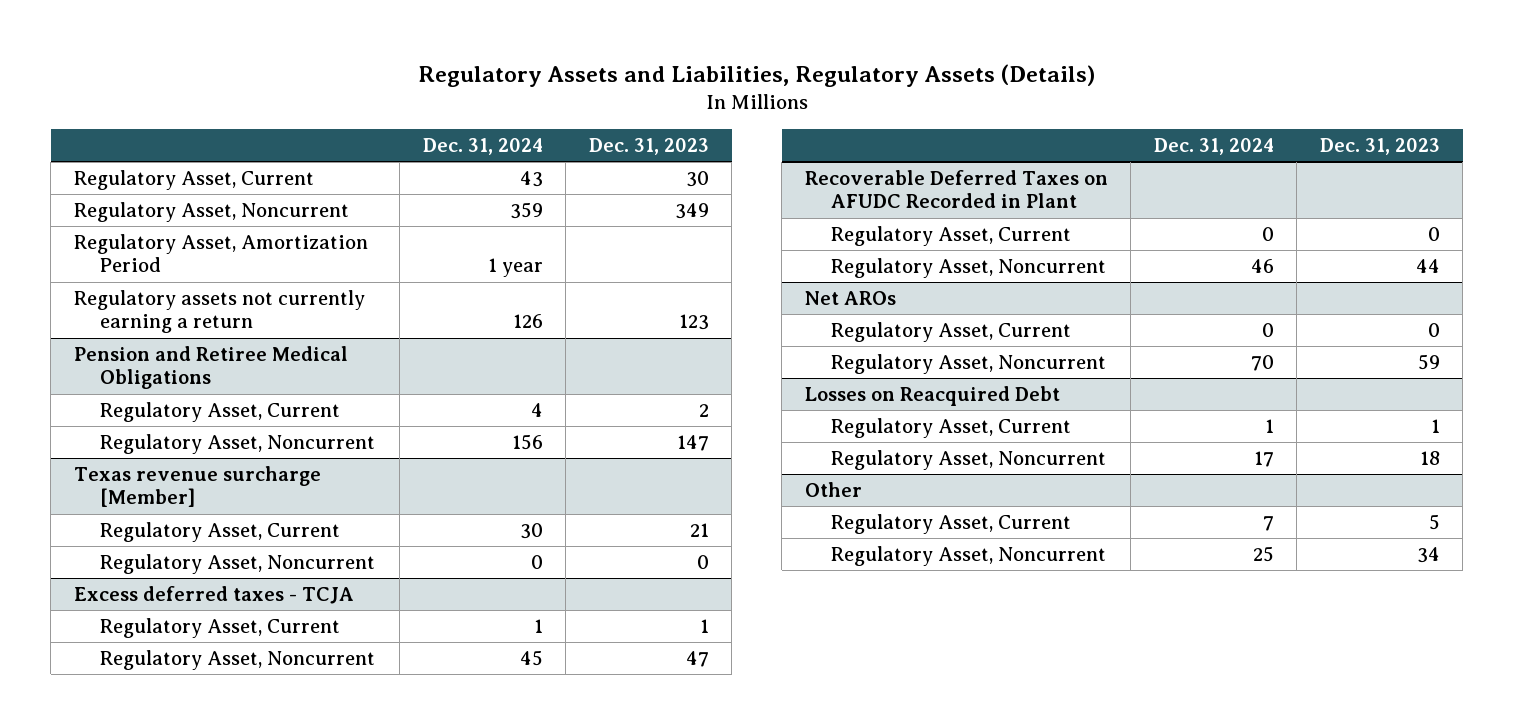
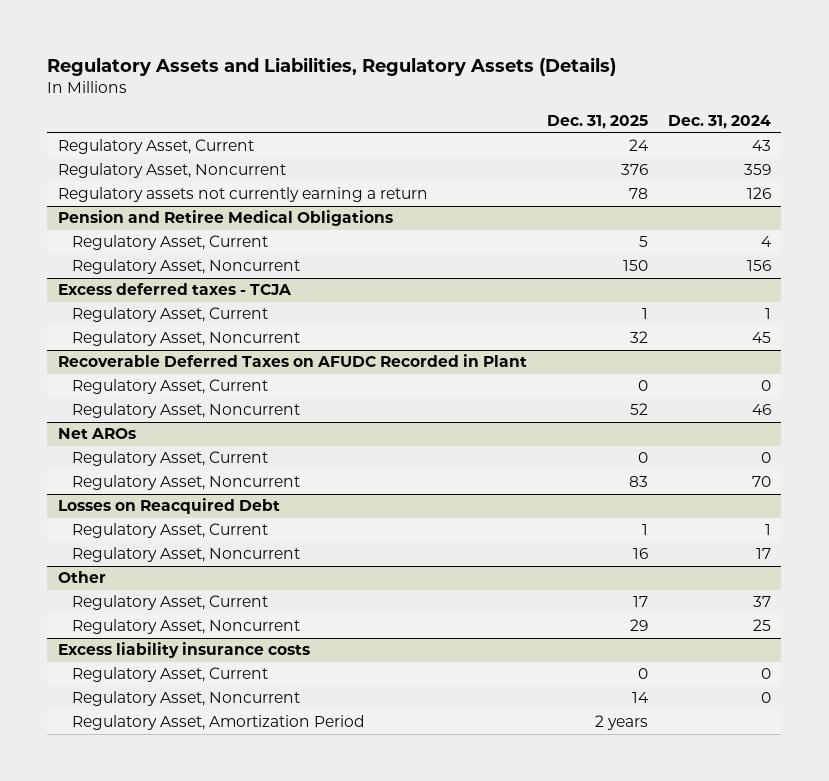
- | Dec. 31, 2024 | Dec. 31, 2023
+ | Dec. 31, 2025 | Dec. 31, 2024
- Regulatory Asset, Amortization Period | 1 year |
- Texas revenue surcharge [Member]
- Regulatory Asset, Current | 30 | 21
- Regulatory Asset, Noncurrent | 0 | 0
@ Other
- Regulatory Asset, Current | 7 | 5
+ Regulatory Asset, Current | 17 | 37
+ Excess liability insurance costs
+ Regulatory Asset, Current | 0 | 0
+ Regulatory Asset, Noncurrent | 14 | 0
+ Regulatory Asset, Amortization Period | 2 years |

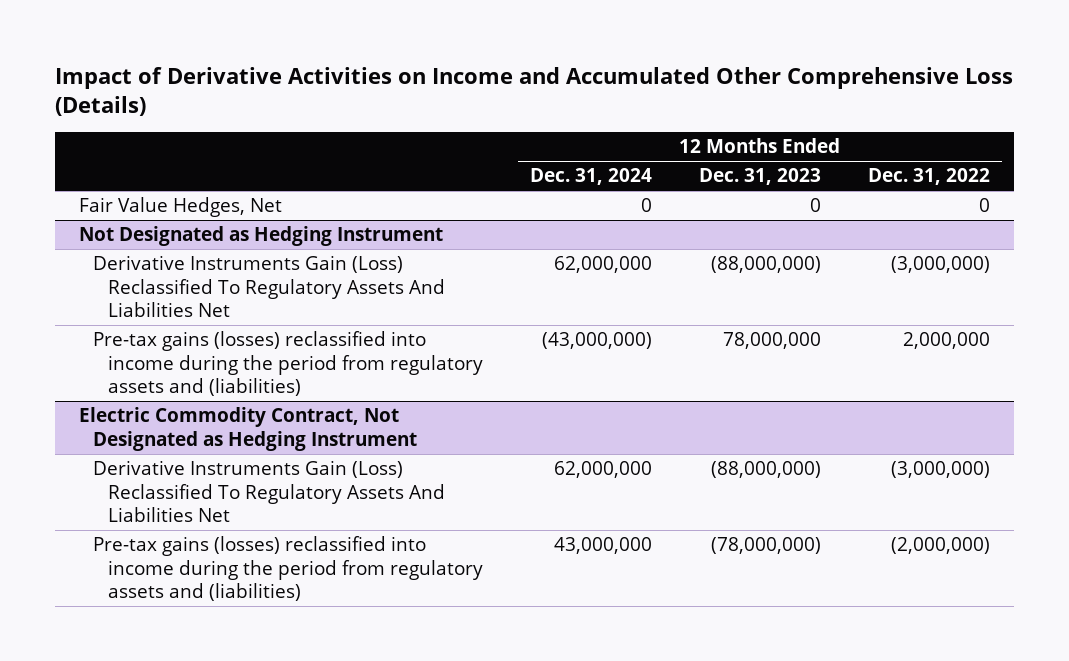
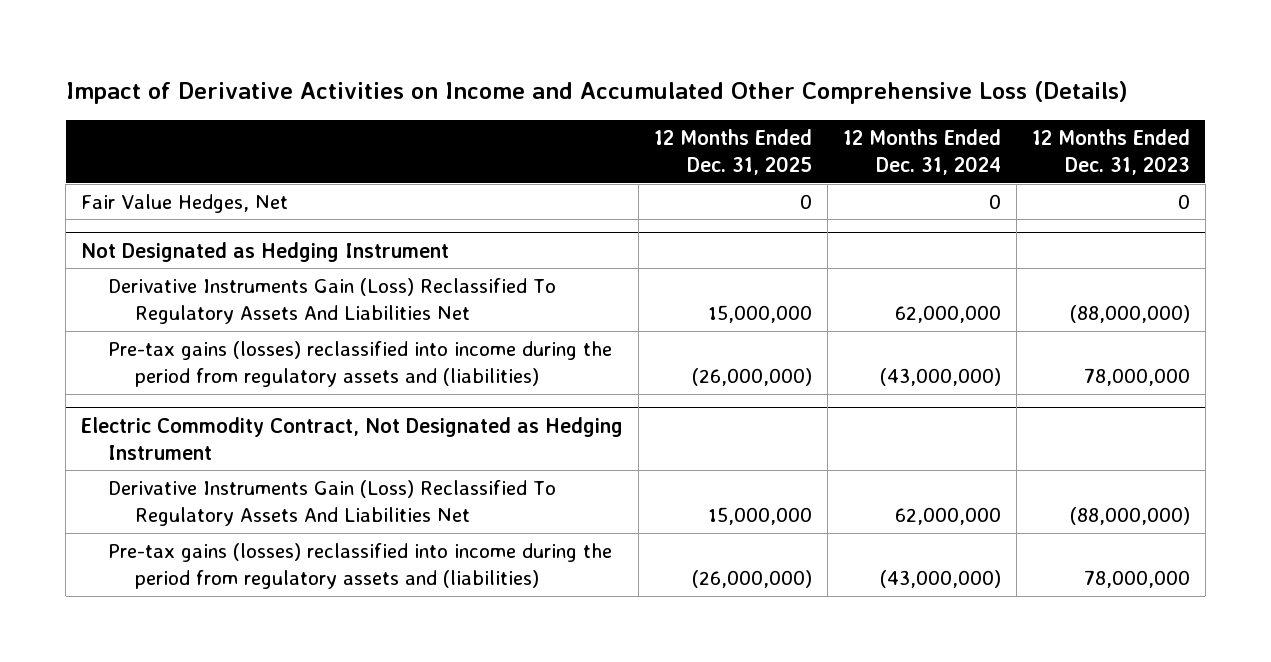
- | 12 Months Ended Dec. 31, 2024 | 12 Months Ended Dec. 31, 2023 | 12 Months Ended Dec. 31, 2022
+ | 12 Months Ended Dec. 31, 2025 | 12 Months Ended Dec. 31, 2024 | 12 Months Ended Dec. 31, 2023
@ Electric Commodity Contract, Not Designated as Hedging Instrument
- Pre-tax gains (losses) reclassified into income during the period from regulatory assets and (liabilities) | 43,000,000 | (78,000,000) | (2,000,000)
+ Pre-tax gains (losses) reclassified into income during the period from regulatory assets and (liabilities) | (26,000,000) | (43,000,000) | 78,000,000

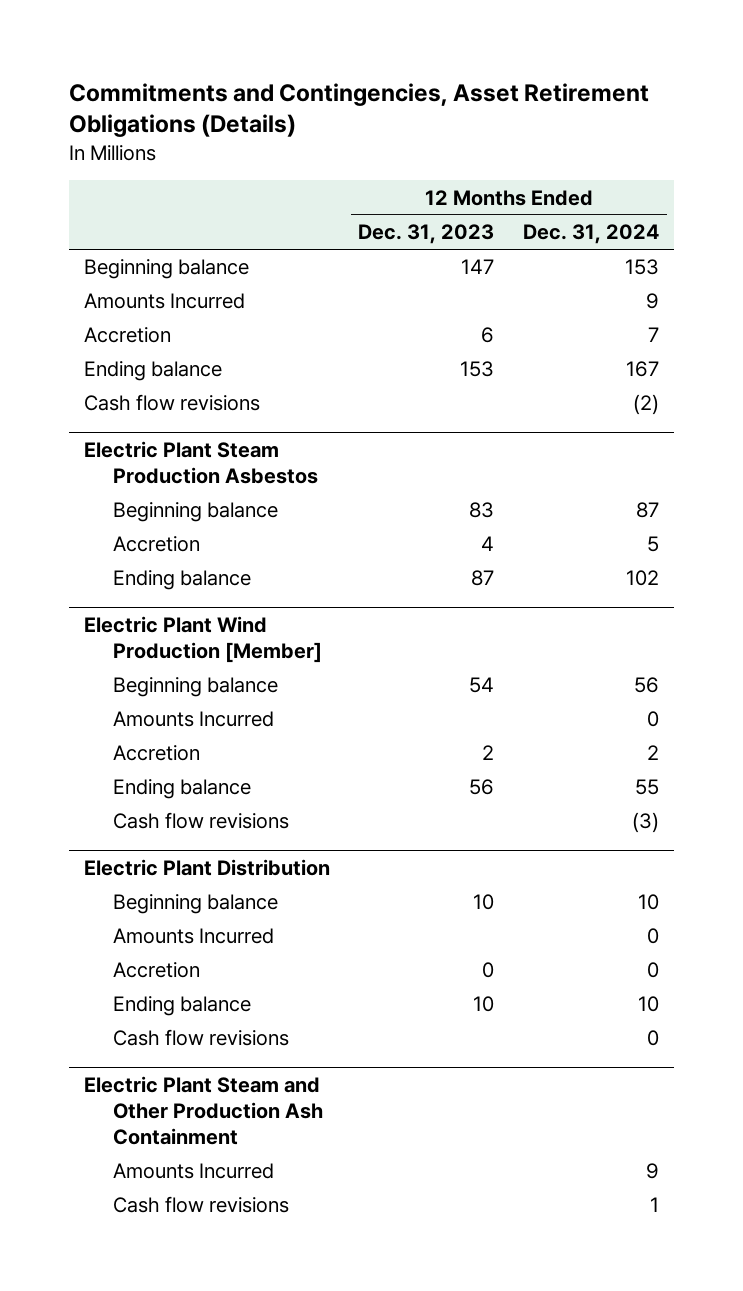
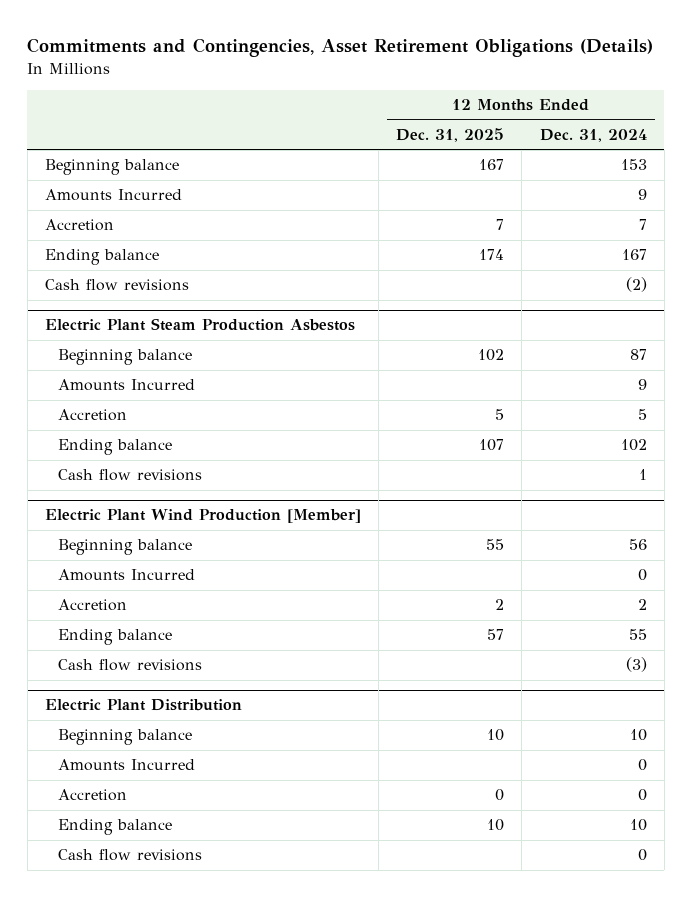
- | 12 Months Ended Dec. 31, 2023 | 12 Months Ended Dec. 31, 2024
+ | 12 Months Ended Dec. 31, 2025 | 12 Months Ended Dec. 31, 2024
@ Electric Plant Steam Production Asbestos
+ Amounts Incurred | | 9
+ Cash flow revisions | | 1
- Electric Plant Steam and Other Production Ash Containment
- Amounts Incurred | | 9
- Cash flow revisions | | 1

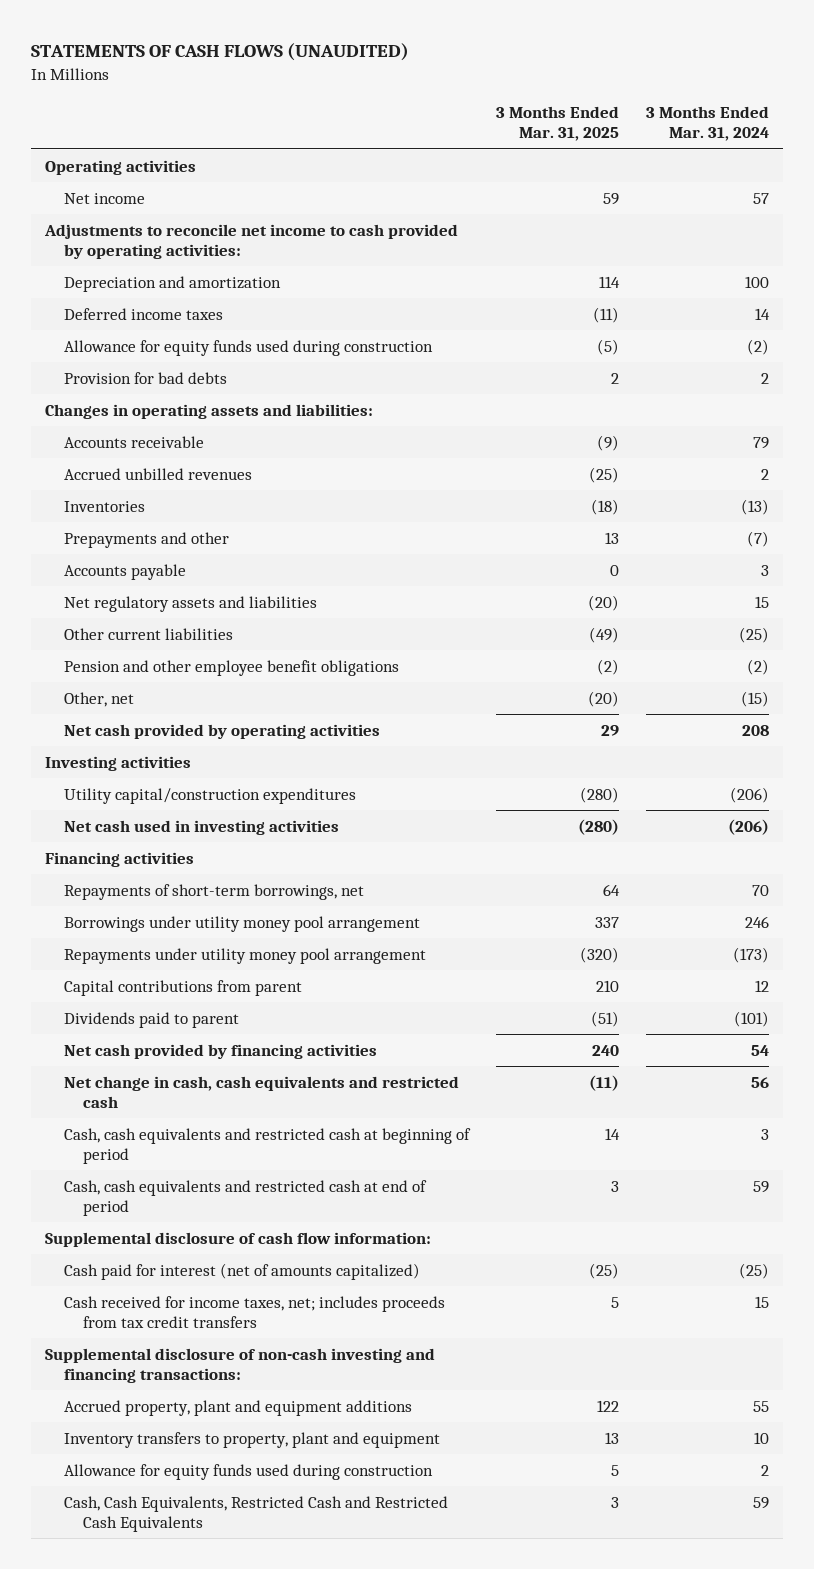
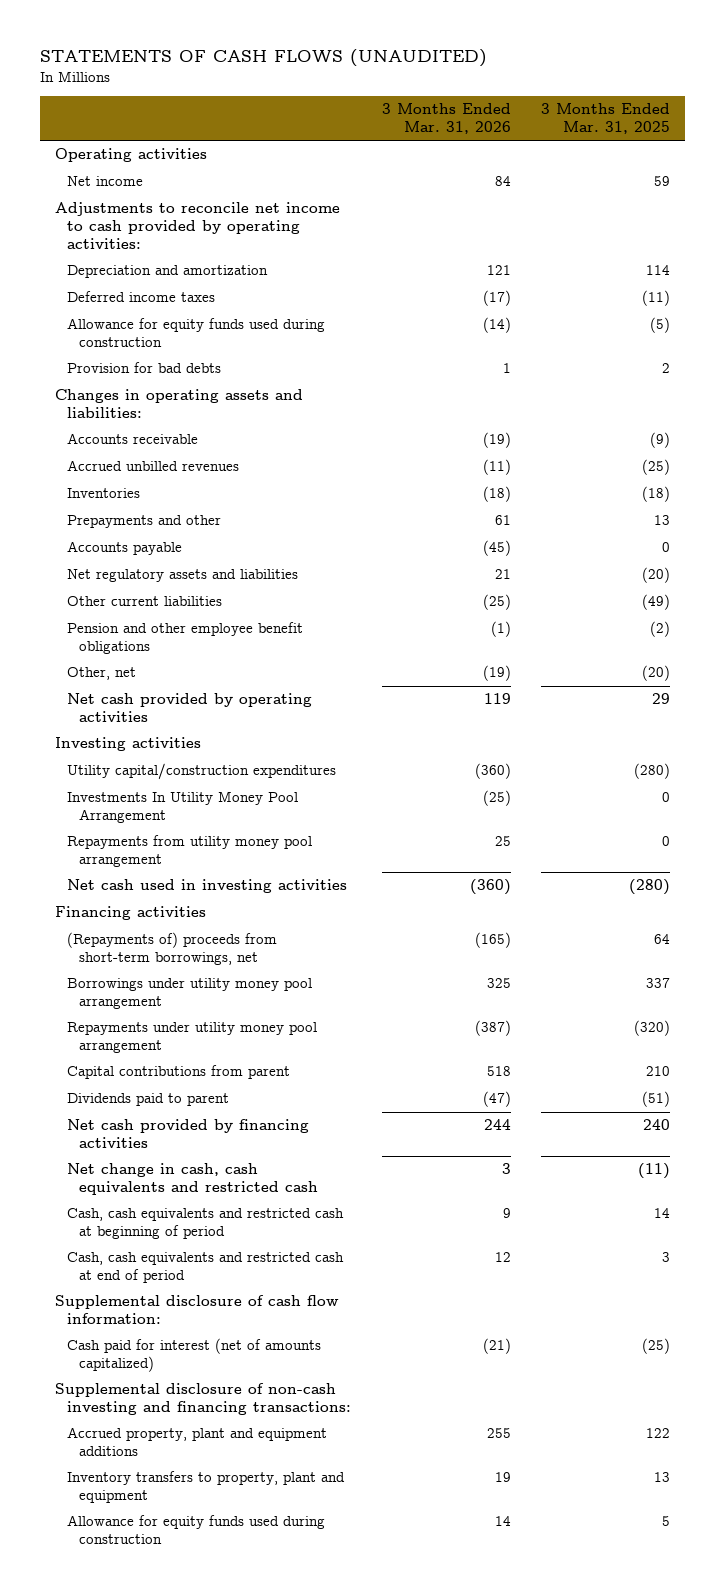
- | 3 Months Ended Mar. 31, 2025 | 3 Months Ended Mar. 31, 2024
+ | 3 Months Ended Mar. 31, 2026 | 3 Months Ended Mar. 31, 2025
+ Investments In Utility Money Pool Arrangement | (25) | 0
+ Repayments from utility money pool arrangement | 25 | 0
- Repayments of short-term borrowings, net | 64 | 70
+ (Repayments of) proceeds from short-term borrowings, net | (165) | 64
- Cash received for income taxes, net; includes proceeds from tax credit transfers | 5 | 15
- Cash, Cash Equivalents, Restricted Cash and Restricted Cash Equivalents | 3 | 59

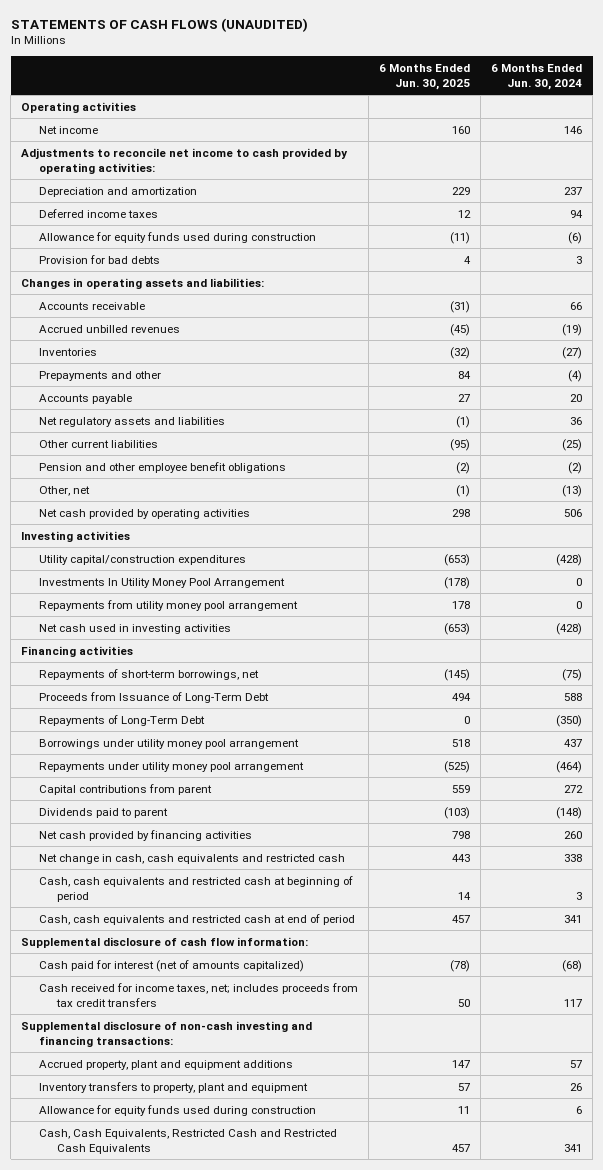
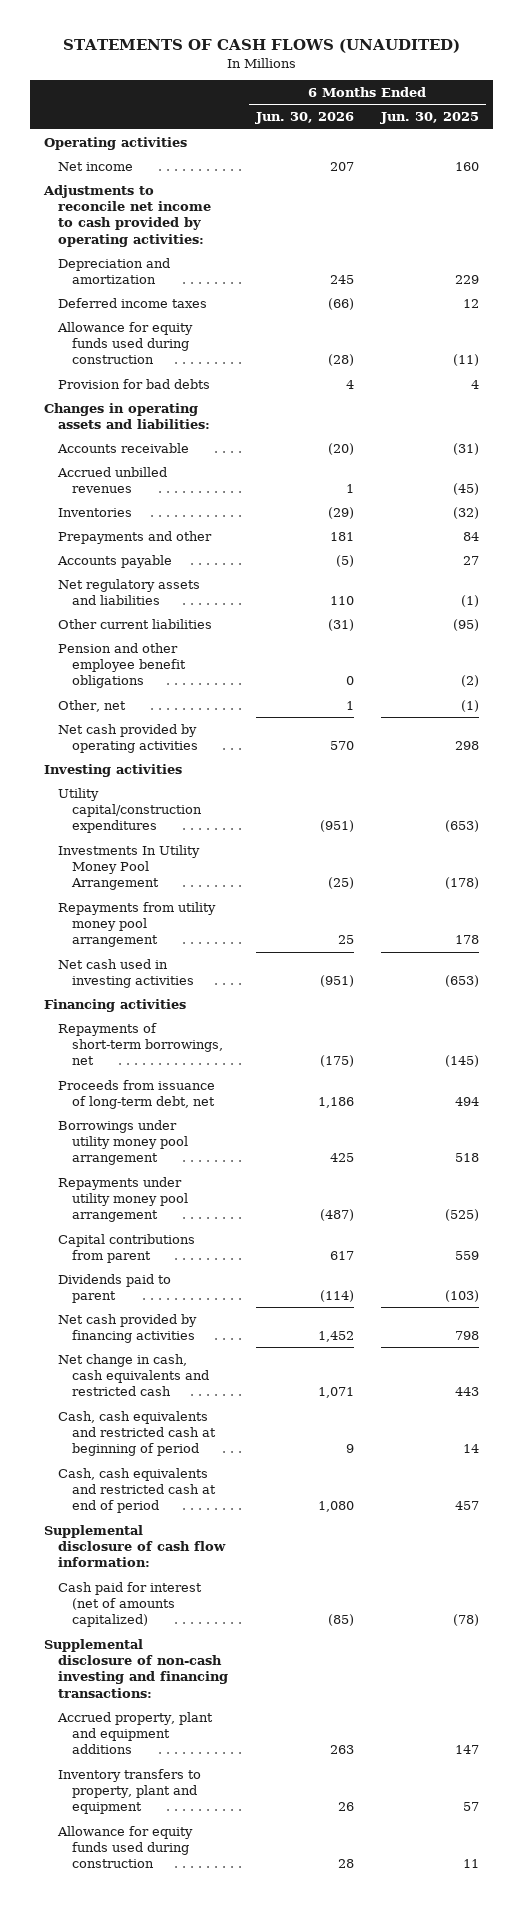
- | 6 Months Ended Jun. 30, 2025 | 6 Months Ended Jun. 30, 2024
+ | 6 Months Ended Jun. 30, 2026 | 6 Months Ended Jun. 30, 2025
- Proceeds from Issuance of Long-Term Debt | 494 | 588
- Repayments of Long-Term Debt | 0 | (350)
+ Proceeds from issuance of long-term debt, net | 1,186 | 494
- Cash received for income taxes, net; includes proceeds from tax credit transfers | 50 | 117
- Cash, Cash Equivalents, Restricted Cash and Restricted Cash Equivalents | 457 | 341

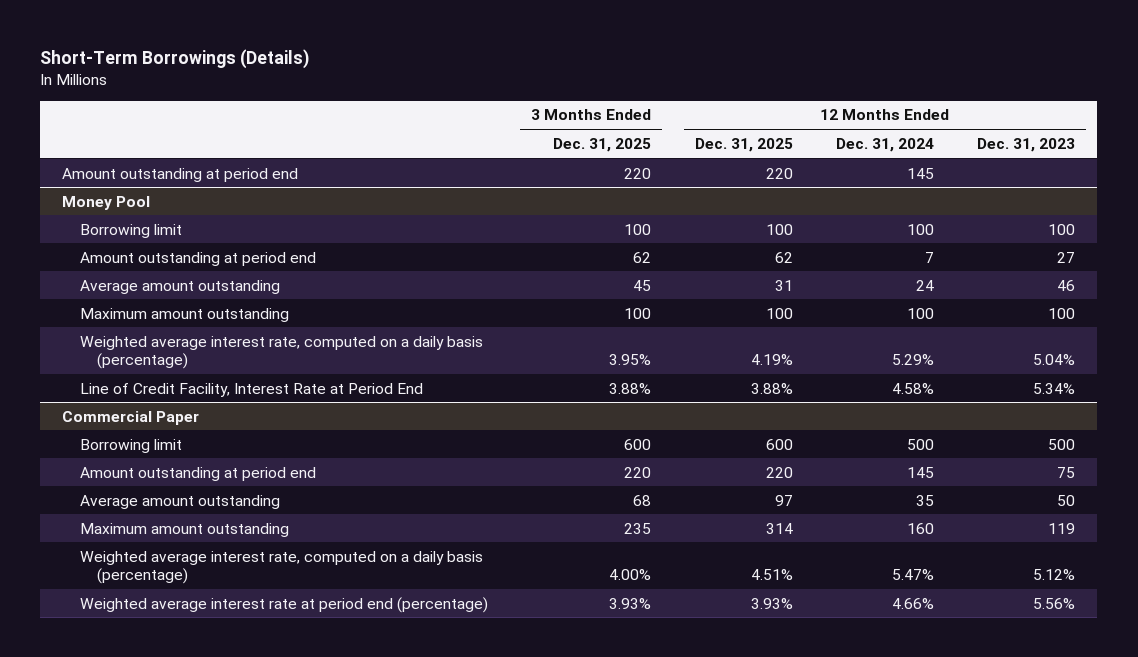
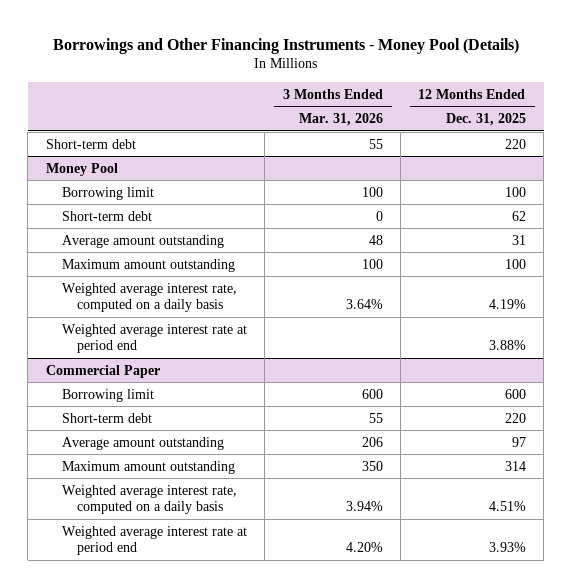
- Short-Term Borrowings (Details)
+ Borrowings and Other Financing Instruments - Money Pool (Details)
- | 3 Months Ended Dec. 31, 2025 | 12 Months Ended Dec. 31, 2025 | 12 Months Ended Dec. 31, 2024 | 12 Months Ended Dec. 31, 2023
+ | 3 Months Ended Mar. 31, 2026 | 12 Months Ended Dec. 31, 2025
- Amount outstanding at period end | 220 | 220 | 145 |
+ Short-term debt | 55 | 220
@ Money Pool
- Amount outstanding at period end | 62 | 62 | 7 | 27
+ Short-term debt | 0 | 62
- Weighted average interest rate, computed on a daily basis (percentage) | 3.95% | 4.19% | 5.29% | 5.04%
- Line of Credit Facility, Interest Rate at Period End | 3.88% | 3.88% | 4.58% | 5.34%
+ Weighted average interest rate, computed on a daily basis | 3.64% | 4.19%
+ Weighted average interest rate at period end | | 3.88%
@ Commercial Paper
- Amount outstanding at period end | 220 | 220 | 145 | 75
+ Short-term debt | 55 | 220
- Weighted average interest rate, computed on a daily basis (percentage) | 4.00% | 4.51% | 5.47% | 5.12%
- Weighted average interest rate at period end (percentage) | 3.93% | 3.93% | 4.66% | 5.56%
+ Weighted average interest rate, computed on a daily basis | 3.94% | 4.51%
+ Weighted average interest rate at period end | 4.20% | 3.93%

